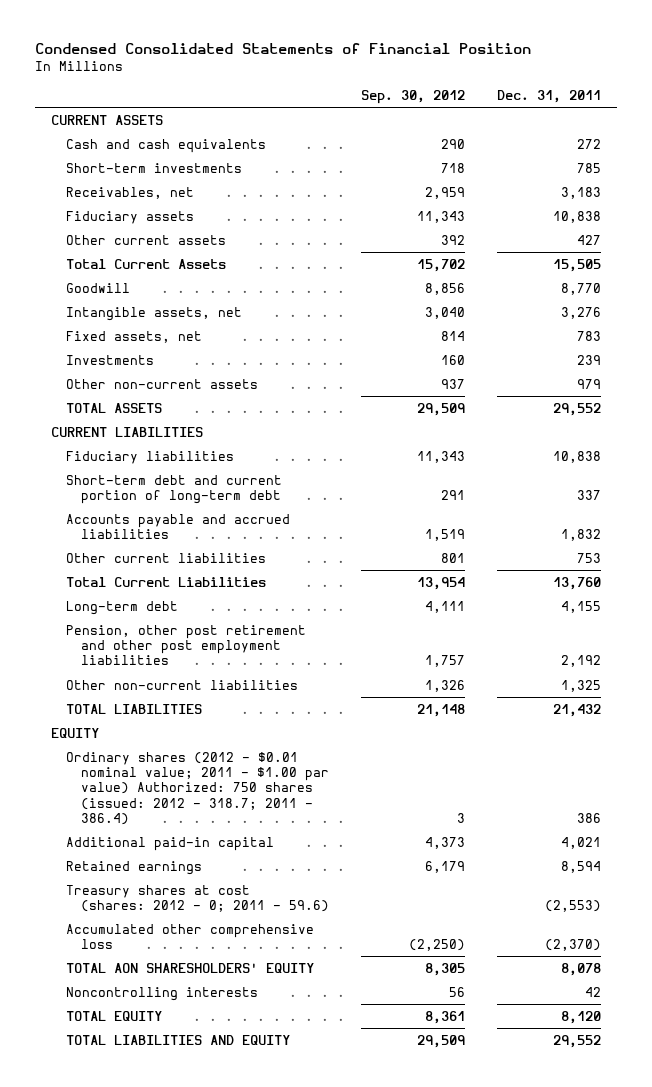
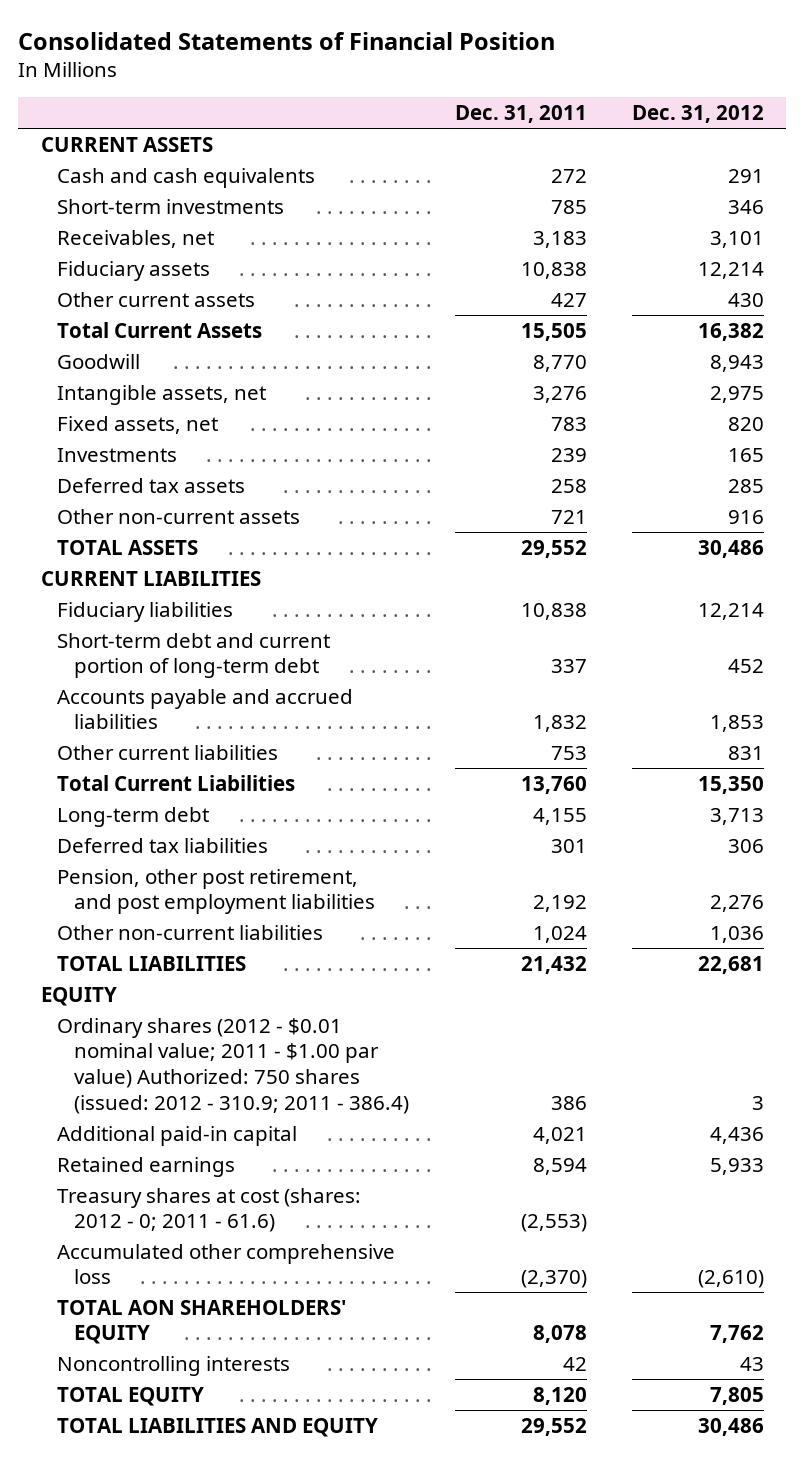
- Condensed Consolidated Statements of Financial Position
+ Consolidated Statements of Financial Position
- | Sep. 30, 2012 | Dec. 31, 2011
+ | Dec. 31, 2011 | Dec. 31, 2012
- Other non-current assets | 937 | 979
+ Deferred tax assets | 258 | 285
+ Other non-current assets | 721 | 916
- Pension, other post retirement and other post employment liabilities | 1,757 | 2,192
- Other non-current liabilities | 1,326 | 1,325
+ Deferred tax liabilities | 301 | 306
+ Pension, other post retirement, and post employment liabilities | 2,192 | 2,276
+ Other non-current liabilities | 1,024 | 1,036
- Ordinary shares (2012 - $0.01 nominal value; 2011 - $1.00 par value) Authorized: 750 shares (issued: 2012 - 318.7; 2011 - 386.4) | 3 | 386
+ Ordinary shares (2012 - $0.01 nominal value; 2011 - $1.00 par value) Authorized: 750 shares (issued: 2012 - 310.9; 2011 - 386.4) | 386 | 3
- Treasury shares at cost (shares: 2012 - 0; 2011 - 59.6) | | (2,553)
+ Treasury shares at cost (shares: 2012 - 0; 2011 - 61.6) | (2,553) |
- TOTAL AON SHARESHOLDERS' EQUITY | 8,305 | 8,078
+ TOTAL AON SHAREHOLDERS' EQUITY | 8,078 | 7,762

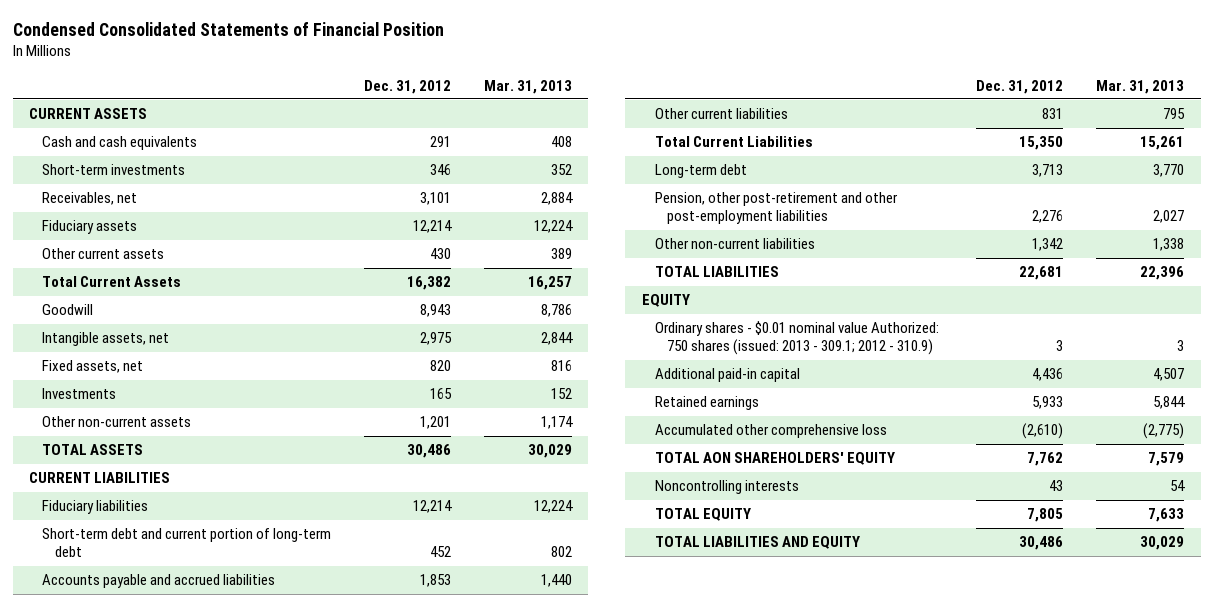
- Consolidated Statements of Financial Position
+ Condensed Consolidated Statements of Financial Position
- | Dec. 31, 2011 | Dec. 31, 2012
+ | Dec. 31, 2012 | Mar. 31, 2013
- Deferred tax assets | 258 | 285
- Other non-current assets | 721 | 916
+ Other non-current assets | 1,201 | 1,174
- Deferred tax liabilities | 301 | 306
- Pension, other post retirement, and post employment liabilities | 2,192 | 2,276
- Other non-current liabilities | 1,024 | 1,036
+ Pension, other post-retirement and other post-employment liabilities | 2,276 | 2,027
+ Other non-current liabilities | 1,342 | 1,338
- Ordinary shares (2012 - $0.01 nominal value; 2011 - $1.00 par value) Authorized: 750 shares (issued: 2012 - 310.9; 2011 - 386.4) | 386 | 3
+ Ordinary shares - $0.01 nominal value Authorized: 750 shares (issued: 2013 - 309.1; 2012 - 310.9) | 3 | 3
- Treasury shares at cost (shares: 2012 - 0; 2011 - 61.6) | (2,553) |

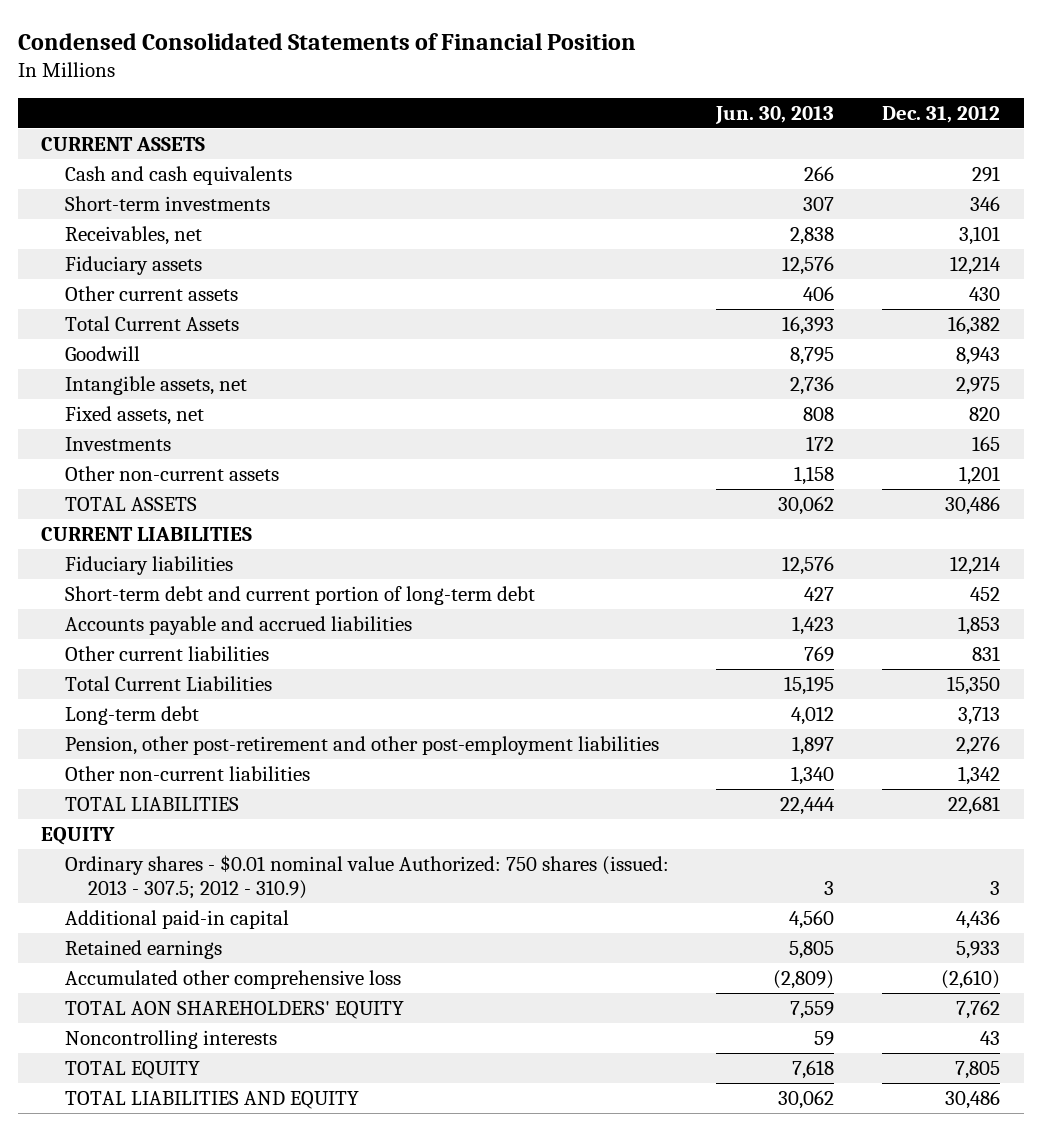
- | Dec. 31, 2012 | Mar. 31, 2013
+ | Jun. 30, 2013 | Dec. 31, 2012
- Ordinary shares - $0.01 nominal value Authorized: 750 shares (issued: 2013 - 309.1; 2012 - 310.9) | 3 | 3
+ Ordinary shares - $0.01 nominal value Authorized: 750 shares (issued: 2013 - 307.5; 2012 - 310.9) | 3 | 3

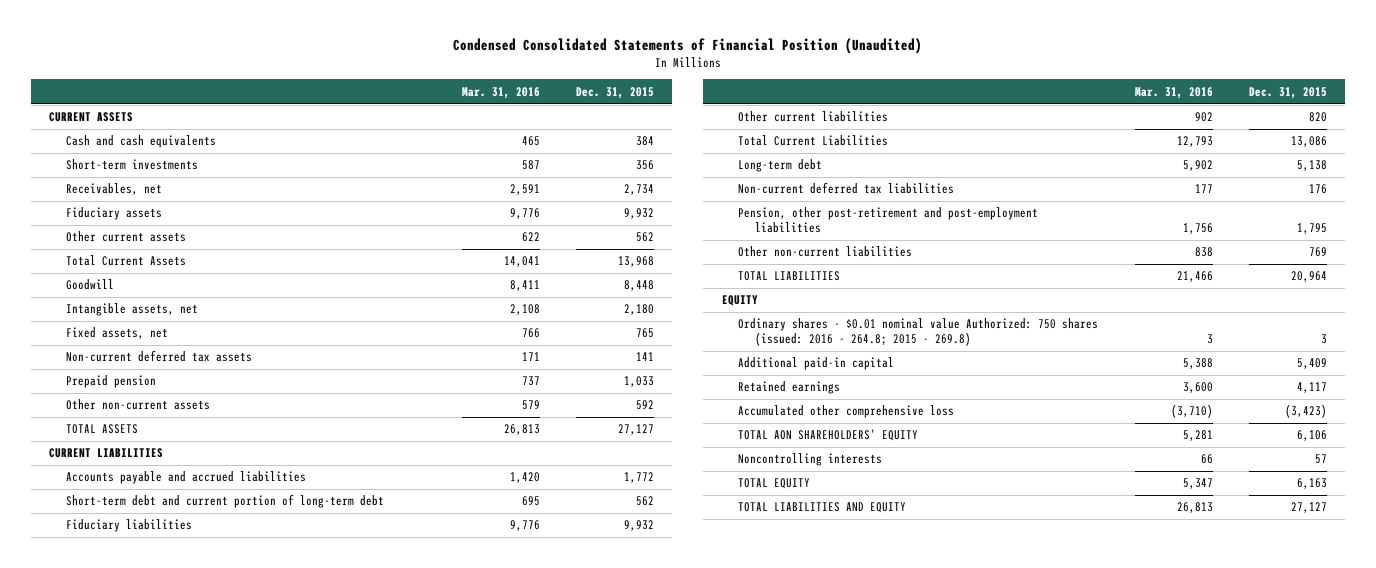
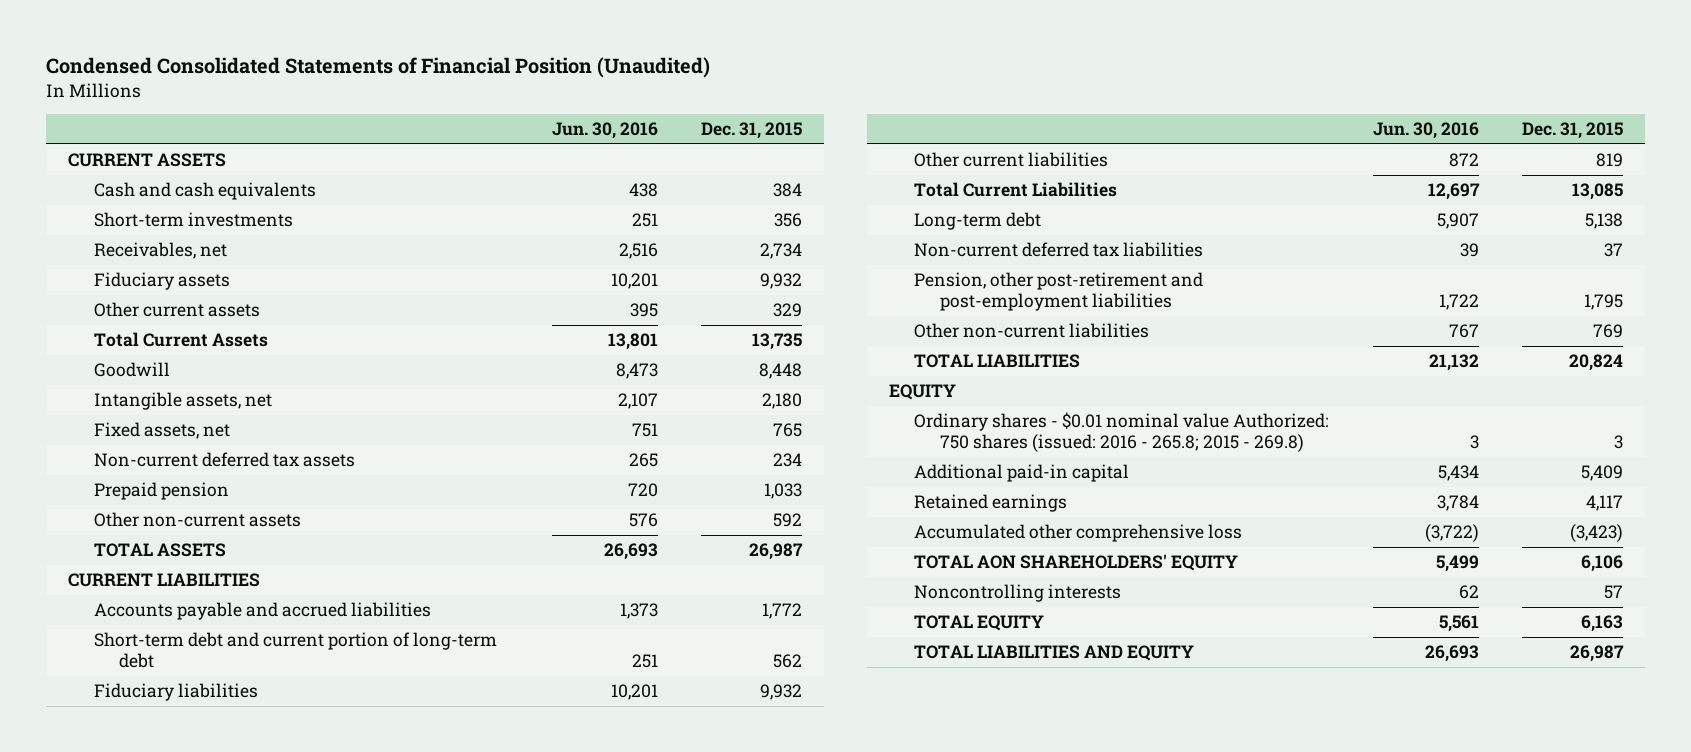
- | Mar. 31, 2016 | Dec. 31, 2015
+ | Jun. 30, 2016 | Dec. 31, 2015
- Other current assets | 622 | 562
- Total Current Assets | 14,041 | 13,968
+ Other current assets | 395 | 329
+ Total Current Assets | 13,801 | 13,735
- Non-current deferred tax assets | 171 | 141
+ Non-current deferred tax assets | 265 | 234
- TOTAL ASSETS | 26,813 | 27,127
+ TOTAL ASSETS | 26,693 | 26,987
- Other current liabilities | 902 | 820
- Total Current Liabilities | 12,793 | 13,086
+ Other current liabilities | 872 | 819
+ Total Current Liabilities | 12,697 | 13,085
- Non-current deferred tax liabilities | 177 | 176
+ Non-current deferred tax liabilities | 39 | 37
- TOTAL LIABILITIES | 21,466 | 20,964
+ TOTAL LIABILITIES | 21,132 | 20,824
- Ordinary shares - $0.01 nominal value Authorized: 750 shares (issued: 2016 - 264.8; 2015 - 269.8) | 3 | 3
+ Ordinary shares - $0.01 nominal value Authorized: 750 shares (issued: 2016 - 265.8; 2015 - 269.8) | 3 | 3
- TOTAL LIABILITIES AND EQUITY | 26,813 | 27,127
+ TOTAL LIABILITIES AND EQUITY | 26,693 | 26,987

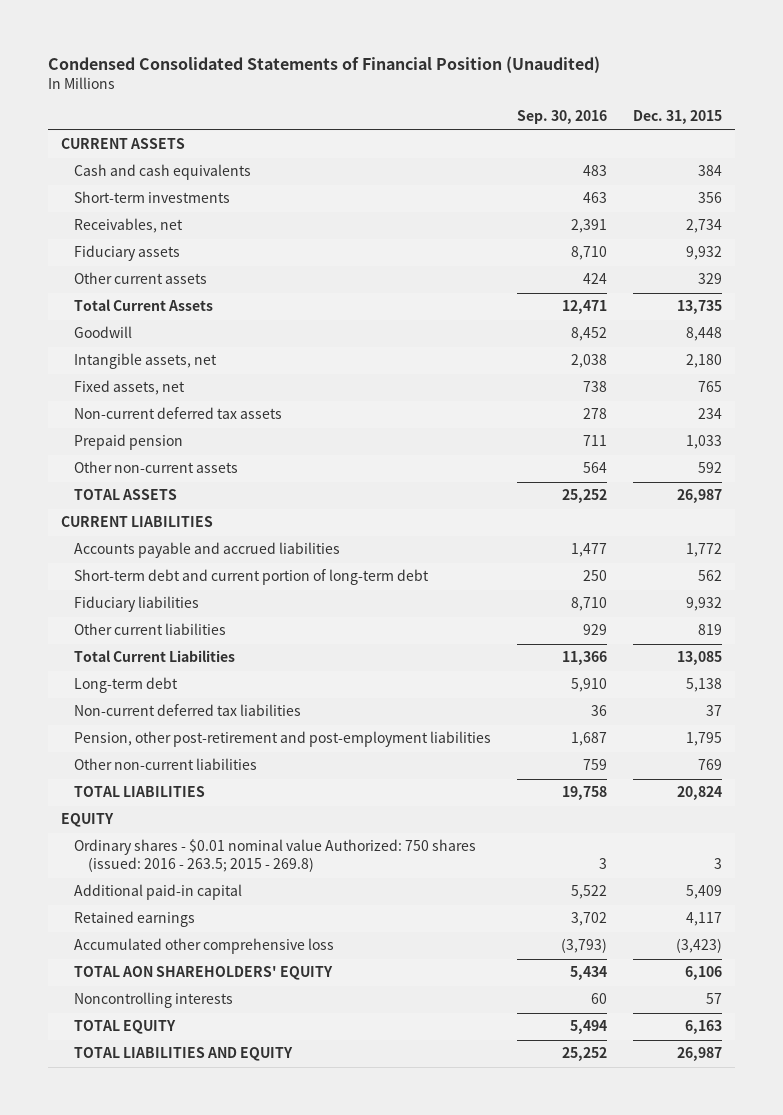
- | Jun. 30, 2016 | Dec. 31, 2015
+ | Sep. 30, 2016 | Dec. 31, 2015
- Ordinary shares - $0.01 nominal value Authorized: 750 shares (issued: 2016 - 265.8; 2015 - 269.8) | 3 | 3
+ Ordinary shares - $0.01 nominal value Authorized: 750 shares (issued: 2016 - 263.5; 2015 - 269.8) | 3 | 3

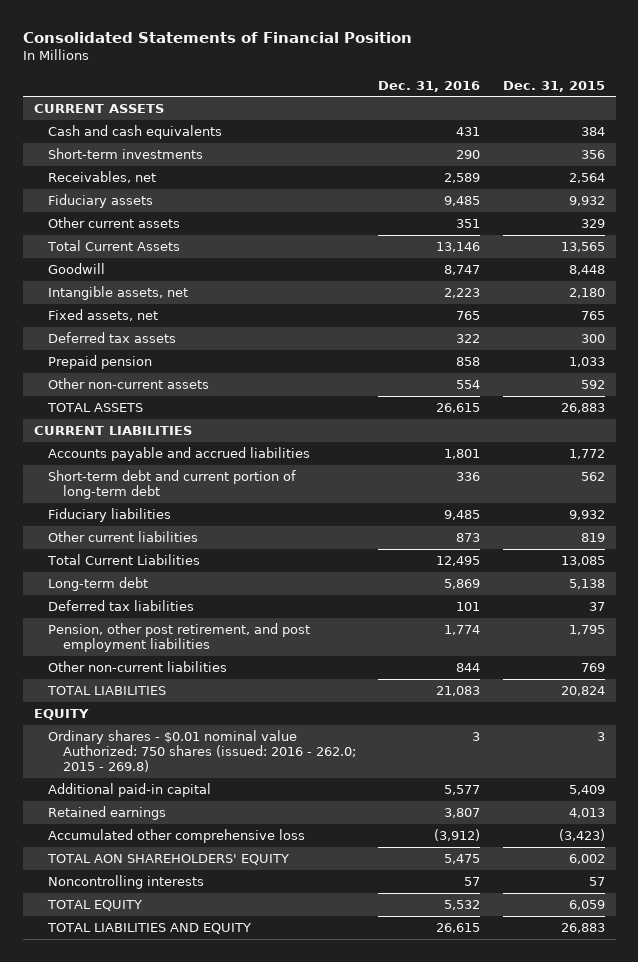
- Condensed Consolidated Statements of Financial Position (Unaudited)
+ Consolidated Statements of Financial Position
- | Sep. 30, 2016 | Dec. 31, 2015
+ | Dec. 31, 2016 | Dec. 31, 2015
- Receivables, net | 2,391 | 2,734
+ Receivables, net | 2,589 | 2,564
- Total Current Assets | 12,471 | 13,735
+ Total Current Assets | 13,146 | 13,565
- Non-current deferred tax assets | 278 | 234
+ Deferred tax assets | 322 | 300
- TOTAL ASSETS | 25,252 | 26,987
+ TOTAL ASSETS | 26,615 | 26,883
- Non-current deferred tax liabilities | 36 | 37
- Pension, other post-retirement and post-employment liabilities | 1,687 | 1,795
+ Deferred tax liabilities | 101 | 37
+ Pension, other post retirement, and post employment liabilities | 1,774 | 1,795
- Ordinary shares - $0.01 nominal value Authorized: 750 shares (issued: 2016 - 263.5; 2015 - 269.8) | 3 | 3
+ Ordinary shares - $0.01 nominal value Authorized: 750 shares (issued: 2016 - 262.0; 2015 - 269.8) | 3 | 3
- Retained earnings | 3,702 | 4,117
+ Retained earnings | 3,807 | 4,013
- TOTAL AON SHAREHOLDERS' EQUITY | 5,434 | 6,106
+ TOTAL AON SHAREHOLDERS' EQUITY | 5,475 | 6,002
- TOTAL EQUITY | 5,494 | 6,163
- TOTAL LIABILITIES AND EQUITY | 25,252 | 26,987
+ TOTAL EQUITY | 5,532 | 6,059
+ TOTAL LIABILITIES AND EQUITY | 26,615 | 26,883

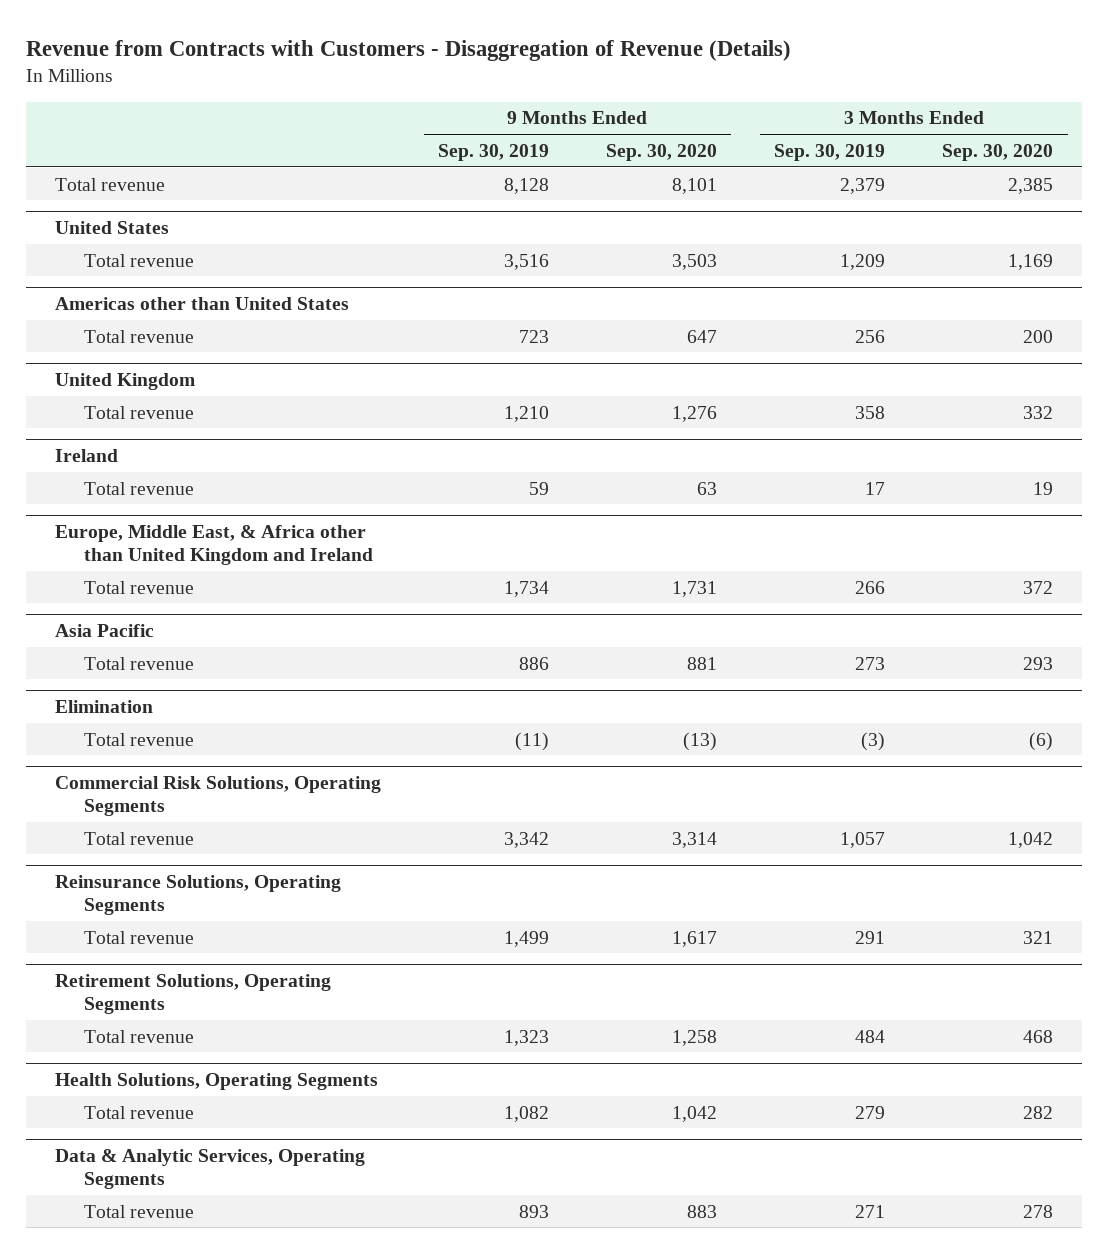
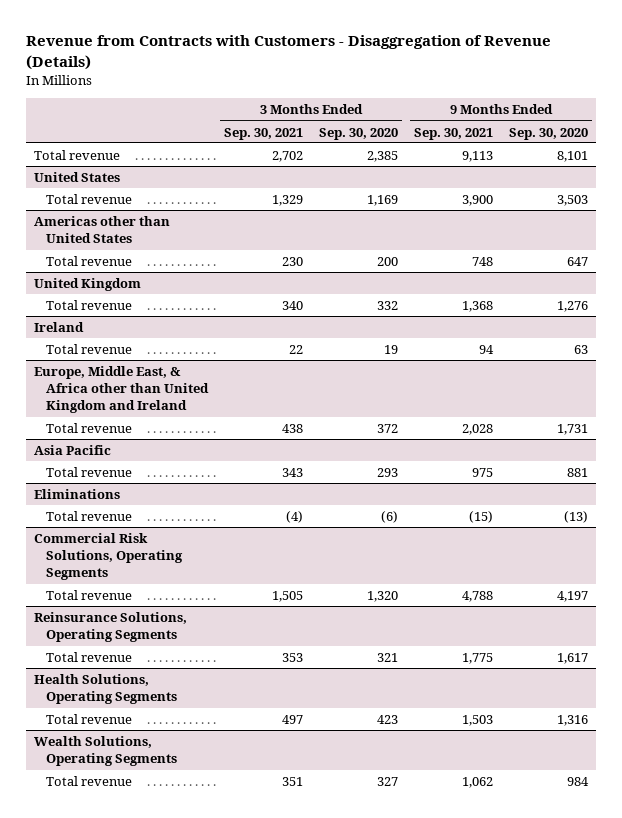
- | 9 Months Ended Sep. 30, 2019 | 9 Months Ended Sep. 30, 2020 | 3 Months Ended Sep. 30, 2019 | 3 Months Ended Sep. 30, 2020
+ | 3 Months Ended Sep. 30, 2021 | 3 Months Ended Sep. 30, 2020 | 9 Months Ended Sep. 30, 2021 | 9 Months Ended Sep. 30, 2020
- Elimination
+ Eliminations
@ Commercial Risk Solutions, Operating Segments
- Total revenue | 3,342 | 3,314 | 1,057 | 1,042
+ Total revenue | 1,505 | 1,320 | 4,788 | 4,197
- Retirement Solutions, Operating Segments
- Total revenue | 1,323 | 1,258 | 484 | 468
@ Health Solutions, Operating Segments
- Total revenue | 1,082 | 1,042 | 279 | 282
- Data & Analytic Services, Operating Segments
- Total revenue | 893 | 883 | 271 | 278
@ Health Solutions, Operating Segments
+ Total revenue | 497 | 423 | 1,503 | 1,316
+ Wealth Solutions, Operating Segments
+ Total revenue | 351 | 327 | 1,062 | 984

